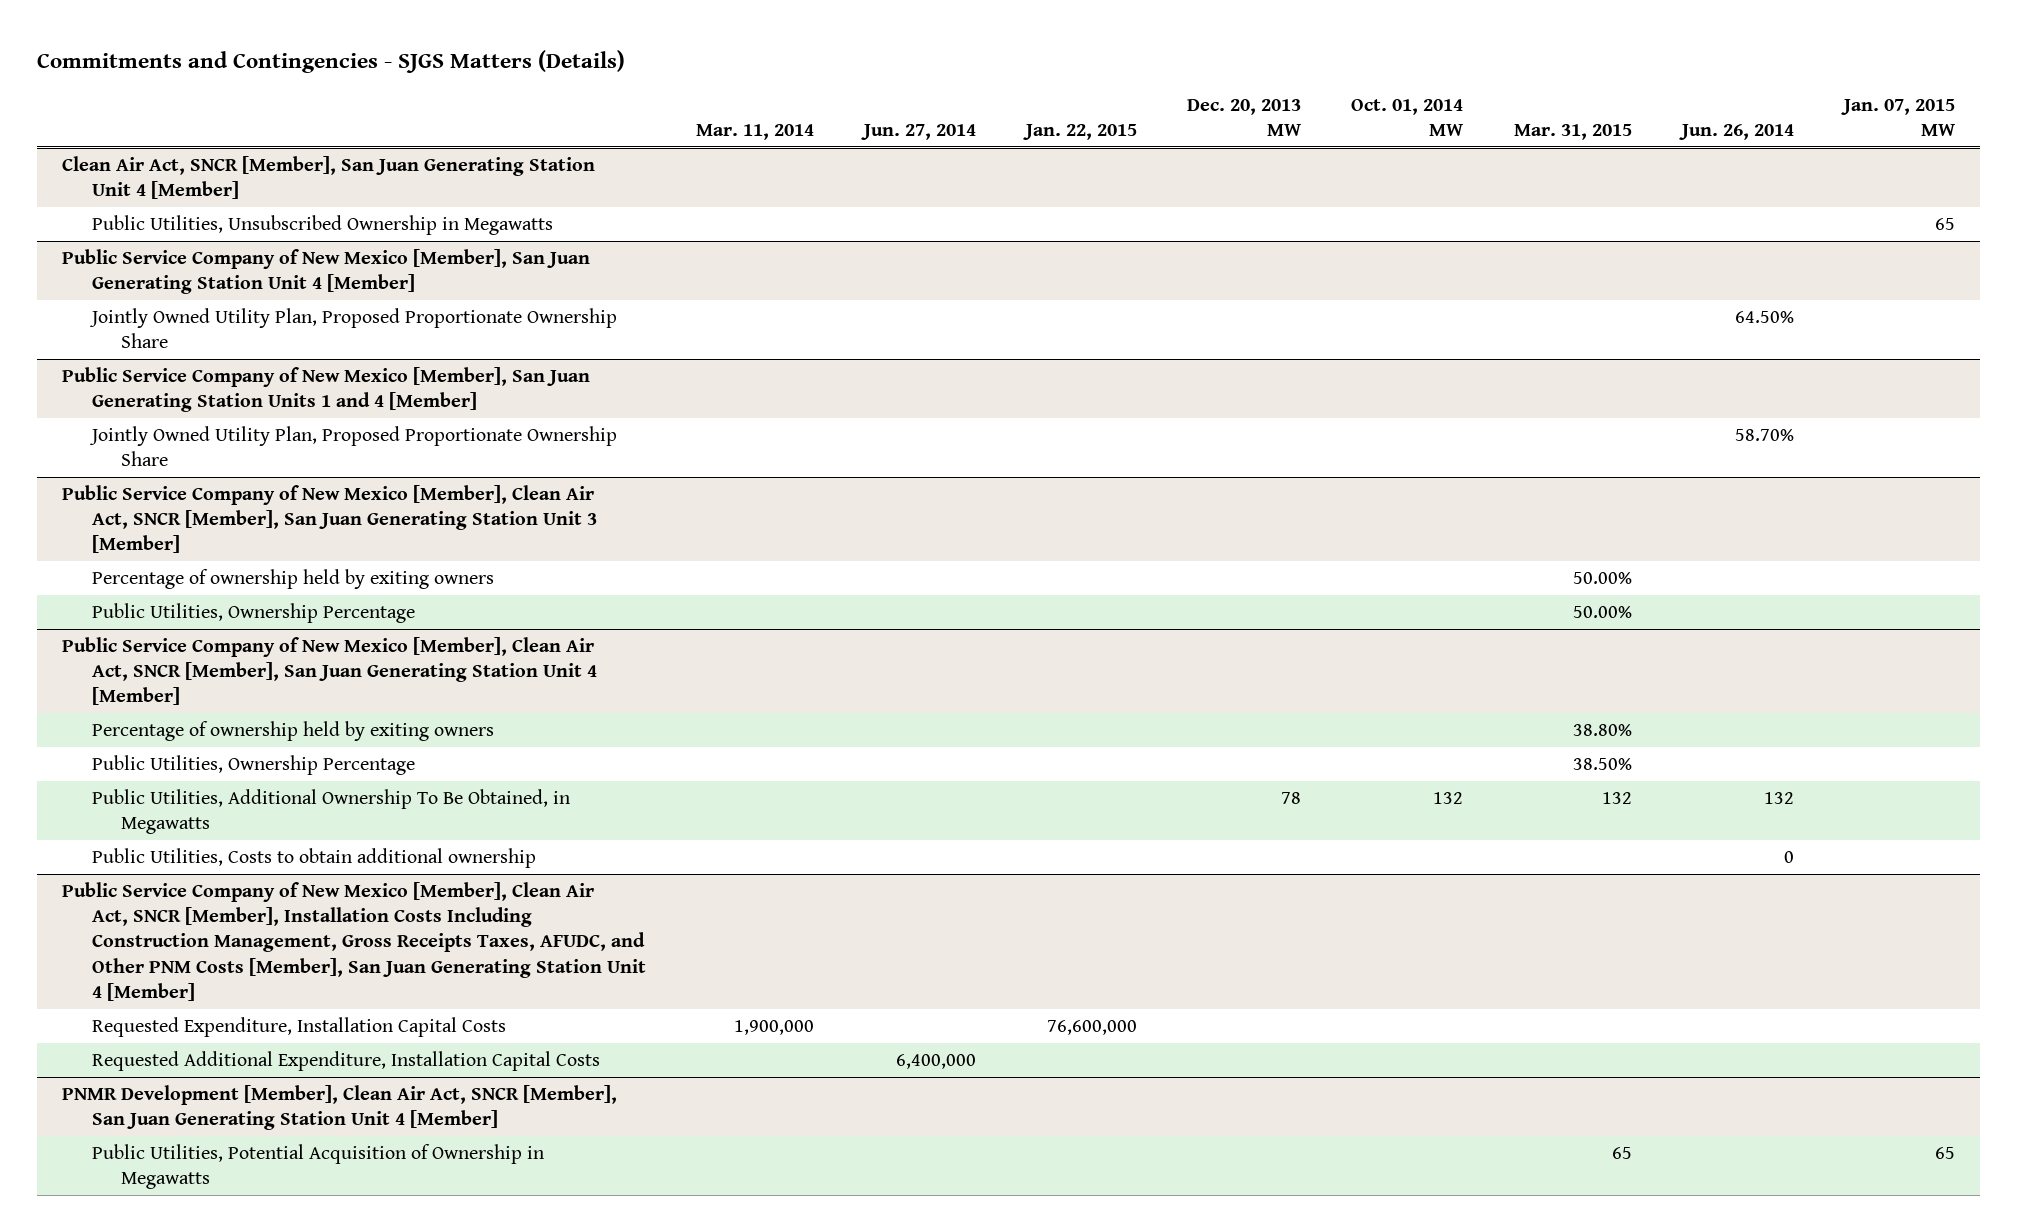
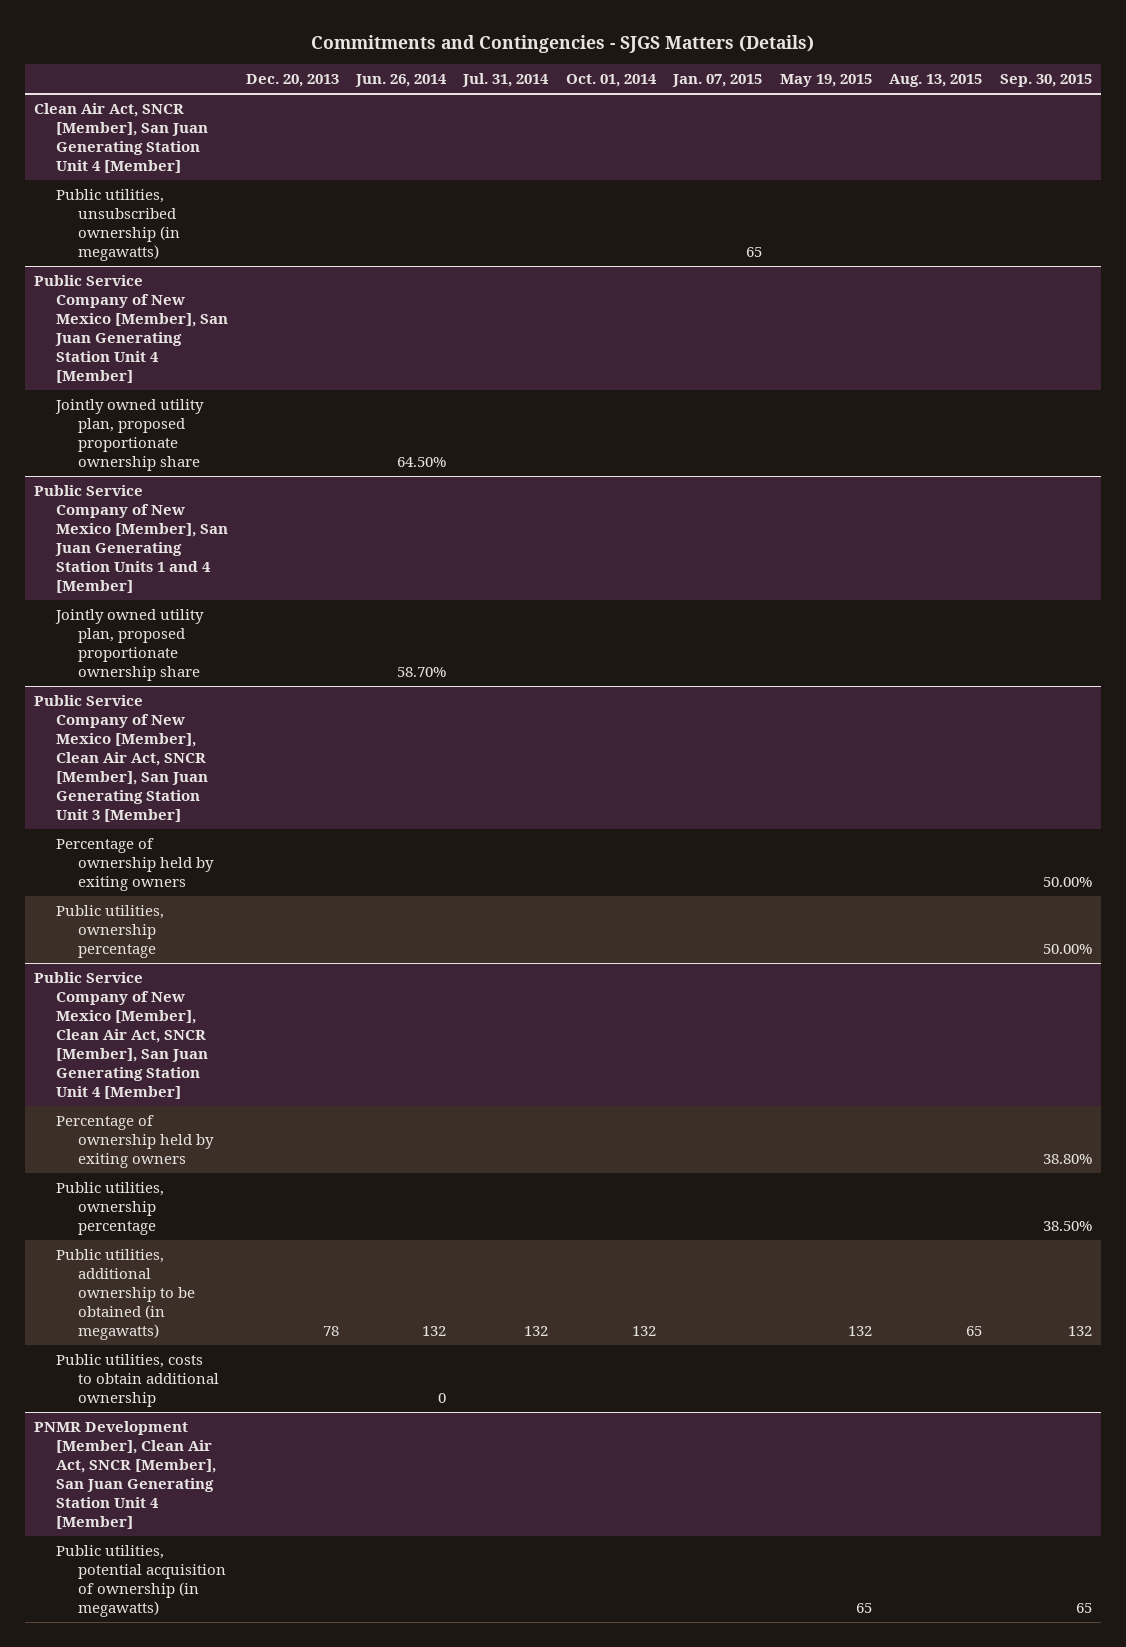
- | Mar. 11, 2014 | Jun. 27, 2014 | Jan. 22, 2015 | Dec. 20, 2013 MW | Oct. 01, 2014 MW | Mar. 31, 2015 | Jun. 26, 2014 | Jan. 07, 2015 MW
+ | Dec. 20, 2013 | Jun. 26, 2014 | Jul. 31, 2014 | Oct. 01, 2014 | Jan. 07, 2015 | May 19, 2015 | Aug. 13, 2015 | Sep. 30, 2015
@ Clean Air Act, SNCR [Member], San Juan Generating Station Unit 4 [Member]
- Public Utilities, Unsubscribed Ownership in Megawatts | | | | | | | | 65
+ Public utilities, unsubscribed ownership (in megawatts) | | | | | 65 | | |
@ Public Service Company of New Mexico [Member], San Juan Generating Station Unit 4 [Member]
- Jointly Owned Utility Plan, Proposed Proportionate Ownership Share | | | | | | | 64.50% |
+ Jointly owned utility plan, proposed proportionate ownership share | | 64.50% | | | | | |
@ Public Service Company of New Mexico [Member], San Juan Generating Station Units 1 and 4 [Member]
- Jointly Owned Utility Plan, Proposed Proportionate Ownership Share | | | | | | | 58.70% |
+ Jointly owned utility plan, proposed proportionate ownership share | | 58.70% | | | | | |
@ Public Service Company of New Mexico [Member], Clean Air Act, SNCR [Member], San Juan Generating Station Unit 3 [Member]
- Public Utilities, Ownership Percentage | | | | | | 50.00% | |
+ Public utilities, ownership percentage | | | | | | | | 50.00%
@ Public Service Company of New Mexico [Member], Clean Air Act, SNCR [Member], San Juan Generating Station Unit 4 [Member]
- Public Utilities, Ownership Percentage | | | | | | 38.50% | |
- Public Utilities, Additional Ownership To Be Obtained, in Megawatts | | | | 78 | 132 | 132 | 132 |
- Public Utilities, Costs to obtain additional ownership | | | | | | | 0 |
- Public Service Company of New Mexico [Member], Clean Air Act, SNCR [Member], Installation Costs Including Construction Management, Gross Receipts Taxes, AFUDC, and Other PNM Costs [Member], San Juan Generating Station Unit 4 [Member]
- Requested Expenditure, Installation Capital Costs | 1,900,000 | | 76,600,000 | | | | |
- Requested Additional Expenditure, Installation Capital Costs | | 6,400,000 | | | | | |
@ Public Service Company of New Mexico [Member], Clean Air Act, SNCR [Member], San Juan Generating Station Unit 4 [Member]
+ Public utilities, ownership percentage | | | | | | | | 38.50%
+ Public utilities, additional ownership to be obtained (in megawatts) | 78 | 132 | 132 | 132 | | 132 | 65 | 132
+ Public utilities, costs to obtain additional ownership | | 0 | | | | | |
@ PNMR Development [Member], Clean Air Act, SNCR [Member], San Juan Generating Station Unit 4 [Member]
- Public Utilities, Potential Acquisition of Ownership in Megawatts | | | | | | 65 | | 65
+ Public utilities, potential acquisition of ownership (in megawatts) | | | | | | 65 | | 65

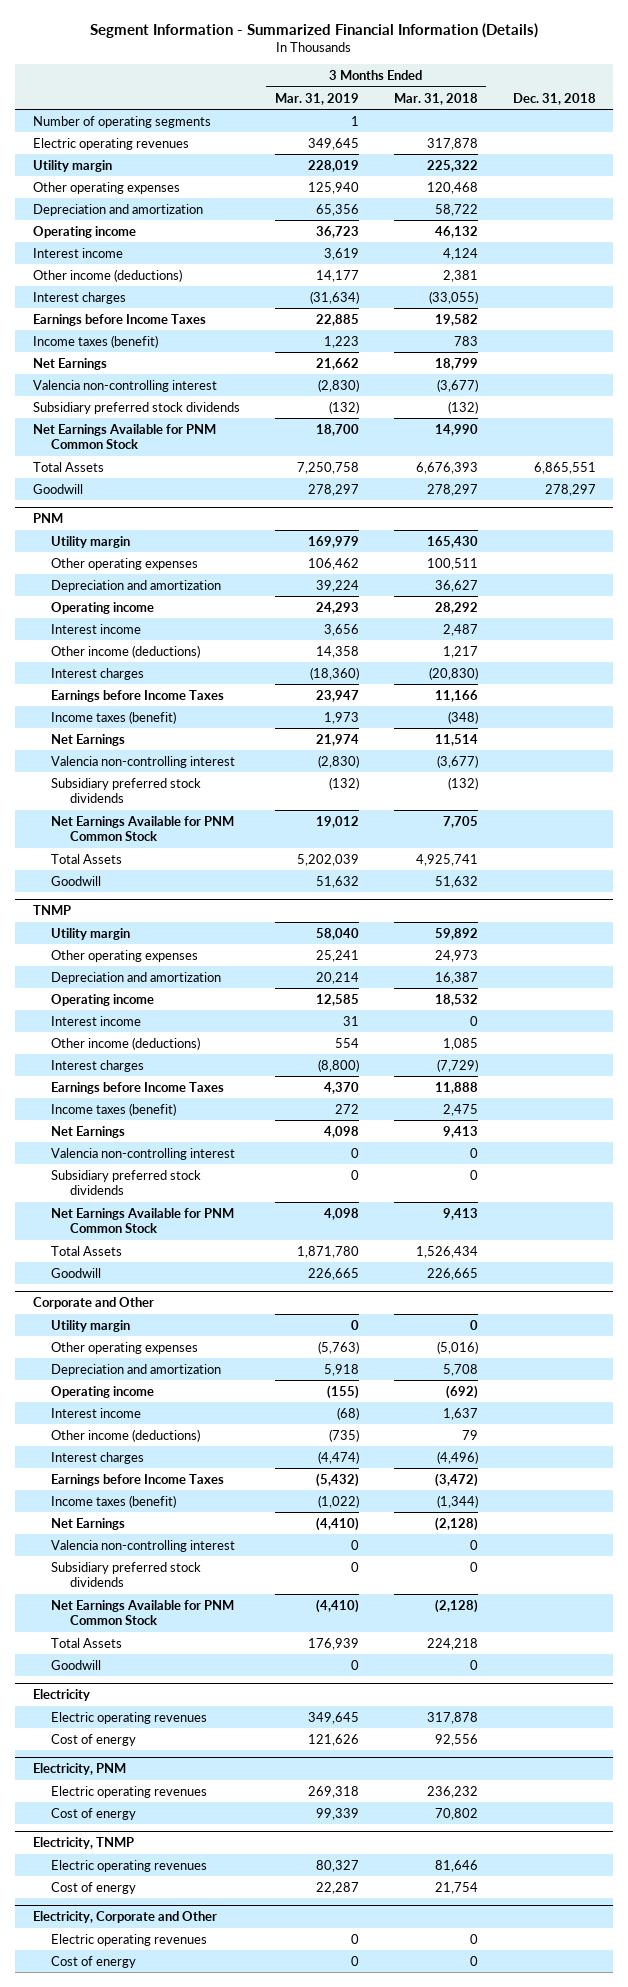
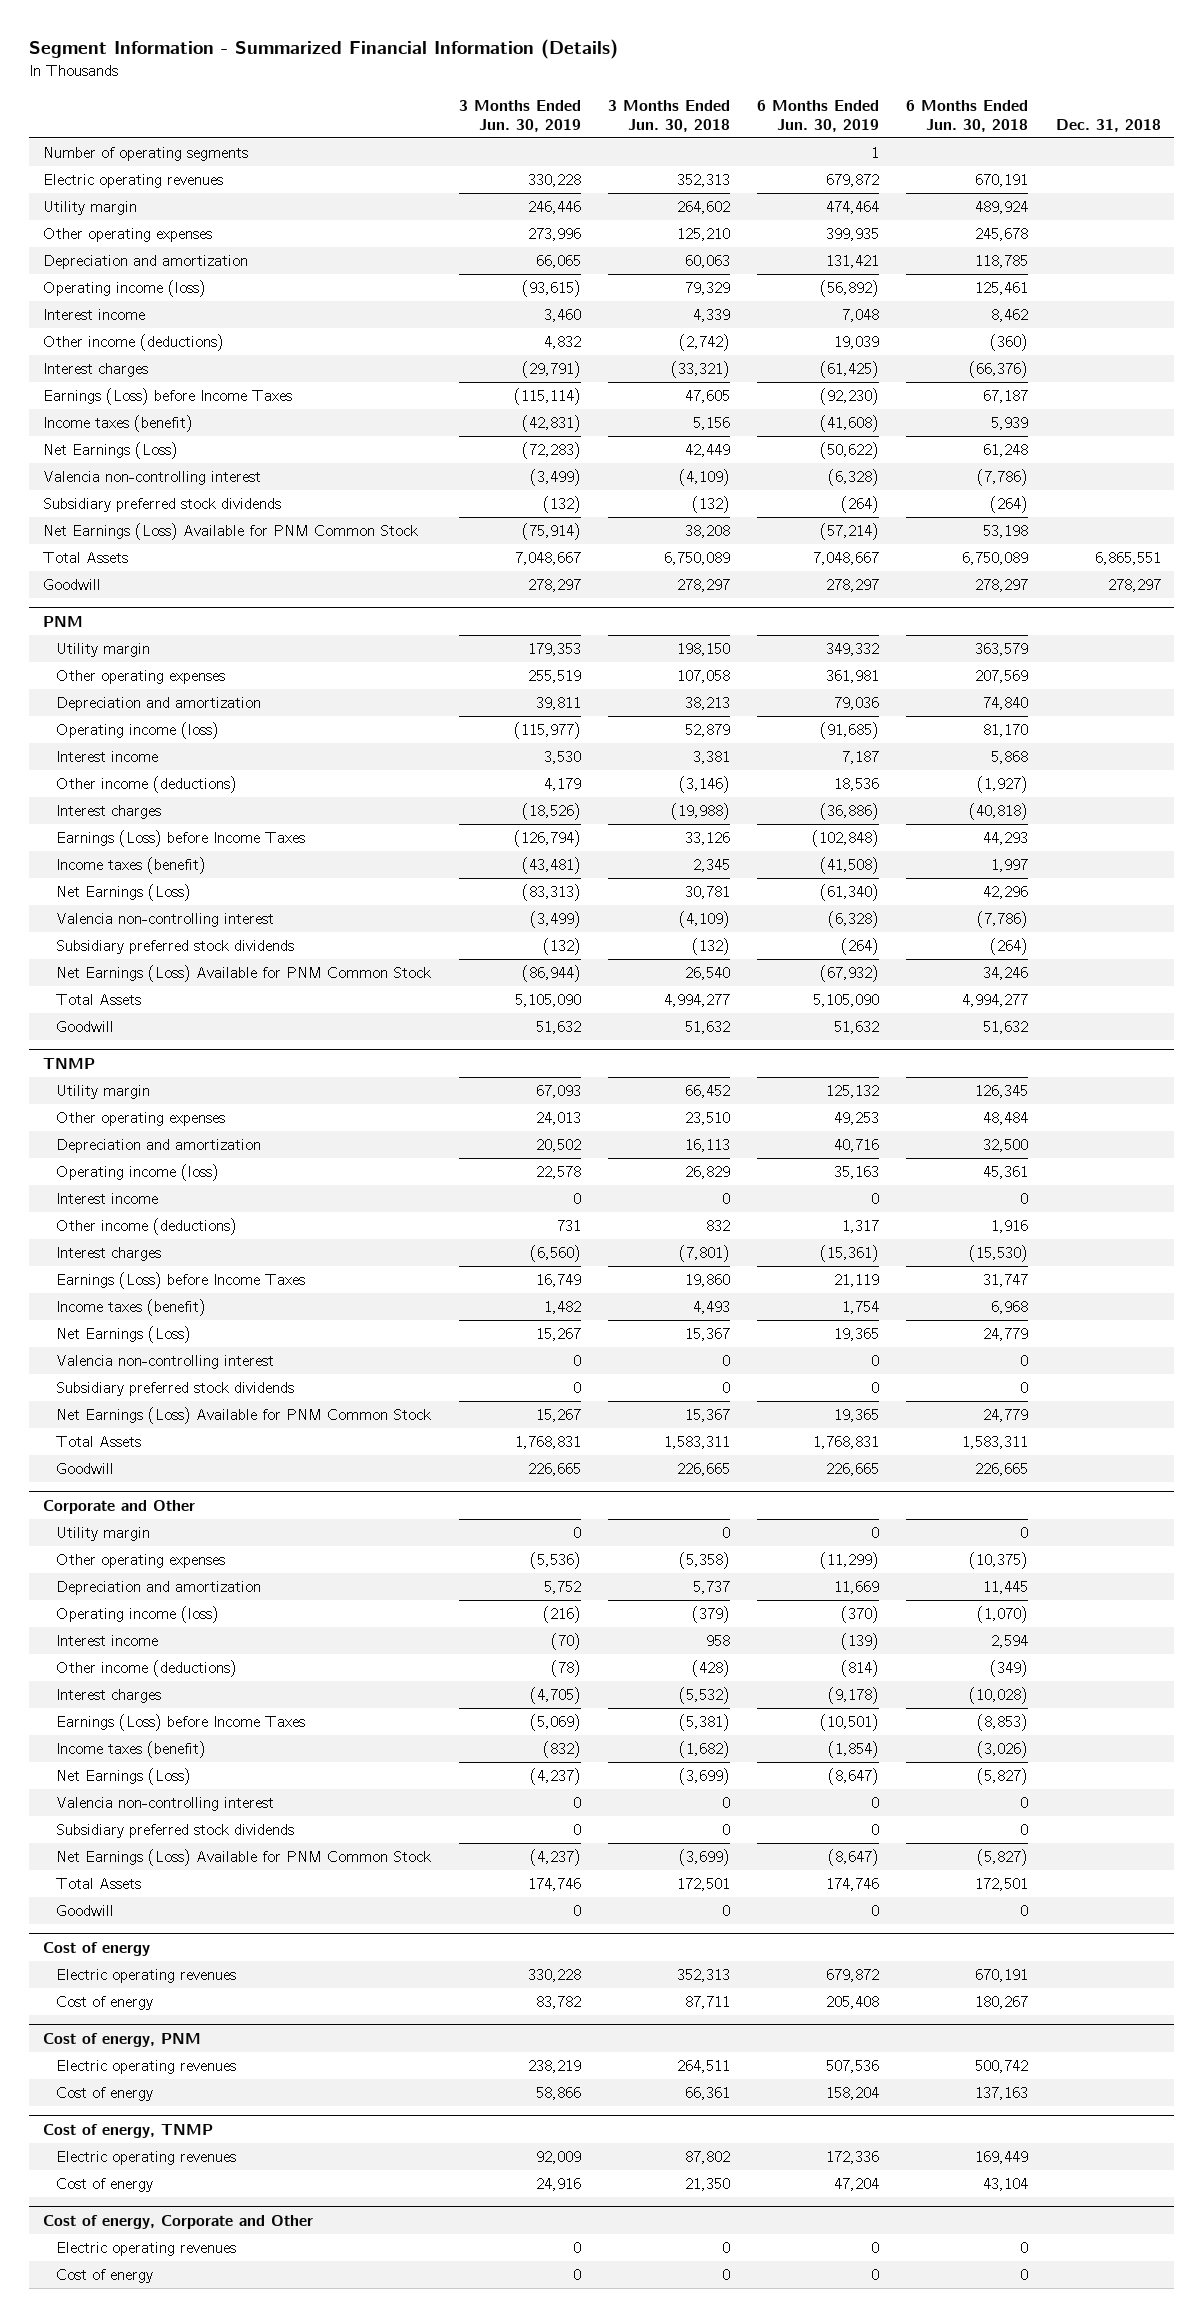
- | 3 Months Ended Mar. 31, 2019 | 3 Months Ended Mar. 31, 2018 | Dec. 31, 2018
+ | 3 Months Ended Jun. 30, 2019 | 3 Months Ended Jun. 30, 2018 | 6 Months Ended Jun. 30, 2019 | 6 Months Ended Jun. 30, 2018 | Dec. 31, 2018
- Operating income | 36,723 | 46,132 |
+ Operating income (loss) | (93,615) | 79,329 | (56,892) | 125,461 |
- Earnings before Income Taxes | 22,885 | 19,582 |
+ Earnings (Loss) before Income Taxes | (115,114) | 47,605 | (92,230) | 67,187 |
- Net Earnings | 21,662 | 18,799 |
+ Net Earnings (Loss) | (72,283) | 42,449 | (50,622) | 61,248 |
- Net Earnings Available for PNM Common Stock | 18,700 | 14,990 |
+ Net Earnings (Loss) Available for PNM Common Stock | (75,914) | 38,208 | (57,214) | 53,198 |
@ PNM
- Operating income | 24,293 | 28,292 |
+ Operating income (loss) | (115,977) | 52,879 | (91,685) | 81,170 |
- Earnings before Income Taxes | 23,947 | 11,166 |
+ Earnings (Loss) before Income Taxes | (126,794) | 33,126 | (102,848) | 44,293 |
- Net Earnings | 21,974 | 11,514 |
+ Net Earnings (Loss) | (83,313) | 30,781 | (61,340) | 42,296 |
- Net Earnings Available for PNM Common Stock | 19,012 | 7,705 |
+ Net Earnings (Loss) Available for PNM Common Stock | (86,944) | 26,540 | (67,932) | 34,246 |
@ TNMP
- Operating income | 12,585 | 18,532 |
+ Operating income (loss) | 22,578 | 26,829 | 35,163 | 45,361 |
- Earnings before Income Taxes | 4,370 | 11,888 |
+ Earnings (Loss) before Income Taxes | 16,749 | 19,860 | 21,119 | 31,747 |
- Net Earnings | 4,098 | 9,413 |
+ Net Earnings (Loss) | 15,267 | 15,367 | 19,365 | 24,779 |
- Net Earnings Available for PNM Common Stock | 4,098 | 9,413 |
+ Net Earnings (Loss) Available for PNM Common Stock | 15,267 | 15,367 | 19,365 | 24,779 |
@ Corporate and Other
- Operating income | (155) | (692) |
+ Operating income (loss) | (216) | (379) | (370) | (1,070) |
- Earnings before Income Taxes | (5,432) | (3,472) |
+ Earnings (Loss) before Income Taxes | (5,069) | (5,381) | (10,501) | (8,853) |
- Net Earnings | (4,410) | (2,128) |
+ Net Earnings (Loss) | (4,237) | (3,699) | (8,647) | (5,827) |
- Net Earnings Available for PNM Common Stock | (4,410) | (2,128) |
+ Net Earnings (Loss) Available for PNM Common Stock | (4,237) | (3,699) | (8,647) | (5,827) |
- Electricity
+ Cost of energy
- Electricity, PNM
- Electric operating revenues | 269,318 | 236,232 |
- Cost of energy | 99,339 | 70,802 |
- Electricity, TNMP
- Electric operating revenues | 80,327 | 81,646 |
- Cost of energy | 22,287 | 21,754 |
- Electricity, Corporate and Other
- Electric operating revenues | 0 | 0 |
- Cost of energy | 0 | 0 |
+ Cost of energy, PNM
+ Electric operating revenues | 238,219 | 264,511 | 507,536 | 500,742 |
+ Cost of energy | 58,866 | 66,361 | 158,204 | 137,163 |
+ Cost of energy, TNMP
+ Electric operating revenues | 92,009 | 87,802 | 172,336 | 169,449 |
+ Cost of energy | 24,916 | 21,350 | 47,204 | 43,104 |
+ Cost of energy, Corporate and Other
+ Electric operating revenues | 0 | 0 | 0 | 0 |
+ Cost of energy | 0 | 0 | 0 | 0 |

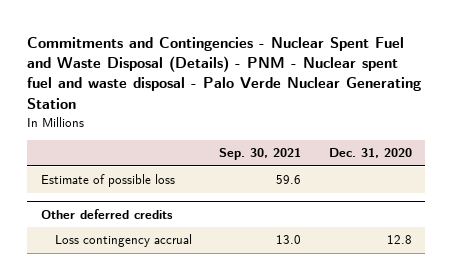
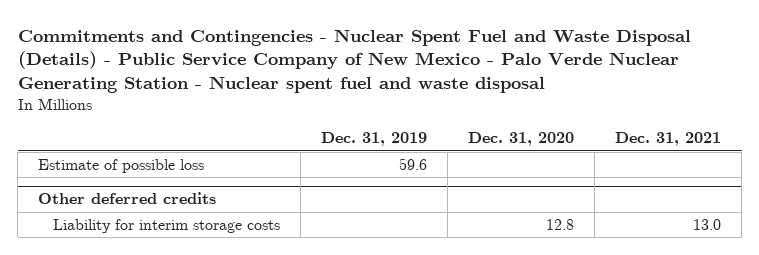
- Commitments and Contingencies - Nuclear Spent Fuel and Waste Disposal (Details) - PNM - Nuclear spent fuel and waste disposal - Palo Verde Nuclear Generating Station
+ Commitments and Contingencies - Nuclear Spent Fuel and Waste Disposal (Details) - Public Service Company of New Mexico - Palo Verde Nuclear Generating Station - Nuclear spent fuel and waste disposal
- | Sep. 30, 2021 | Dec. 31, 2020
+ | Dec. 31, 2019 | Dec. 31, 2020 | Dec. 31, 2021
@ Other deferred credits
- Loss contingency accrual | 13.0 | 12.8
+ Liability for interim storage costs | | 12.8 | 13.0

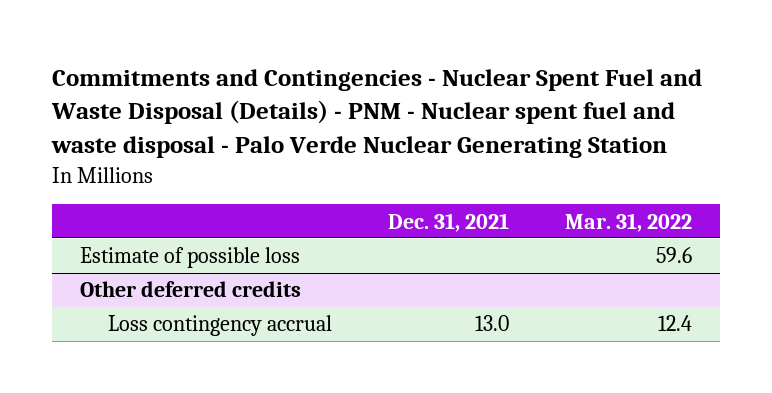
- Commitments and Contingencies - Nuclear Spent Fuel and Waste Disposal (Details) - Public Service Company of New Mexico - Palo Verde Nuclear Generating Station - Nuclear spent fuel and waste disposal
+ Commitments and Contingencies - Nuclear Spent Fuel and Waste Disposal (Details) - PNM - Nuclear spent fuel and waste disposal - Palo Verde Nuclear Generating Station
- | Dec. 31, 2019 | Dec. 31, 2020 | Dec. 31, 2021
+ | Dec. 31, 2021 | Mar. 31, 2022
@ Other deferred credits
- Liability for interim storage costs | | 12.8 | 13.0
+ Loss contingency accrual | 13.0 | 12.4

